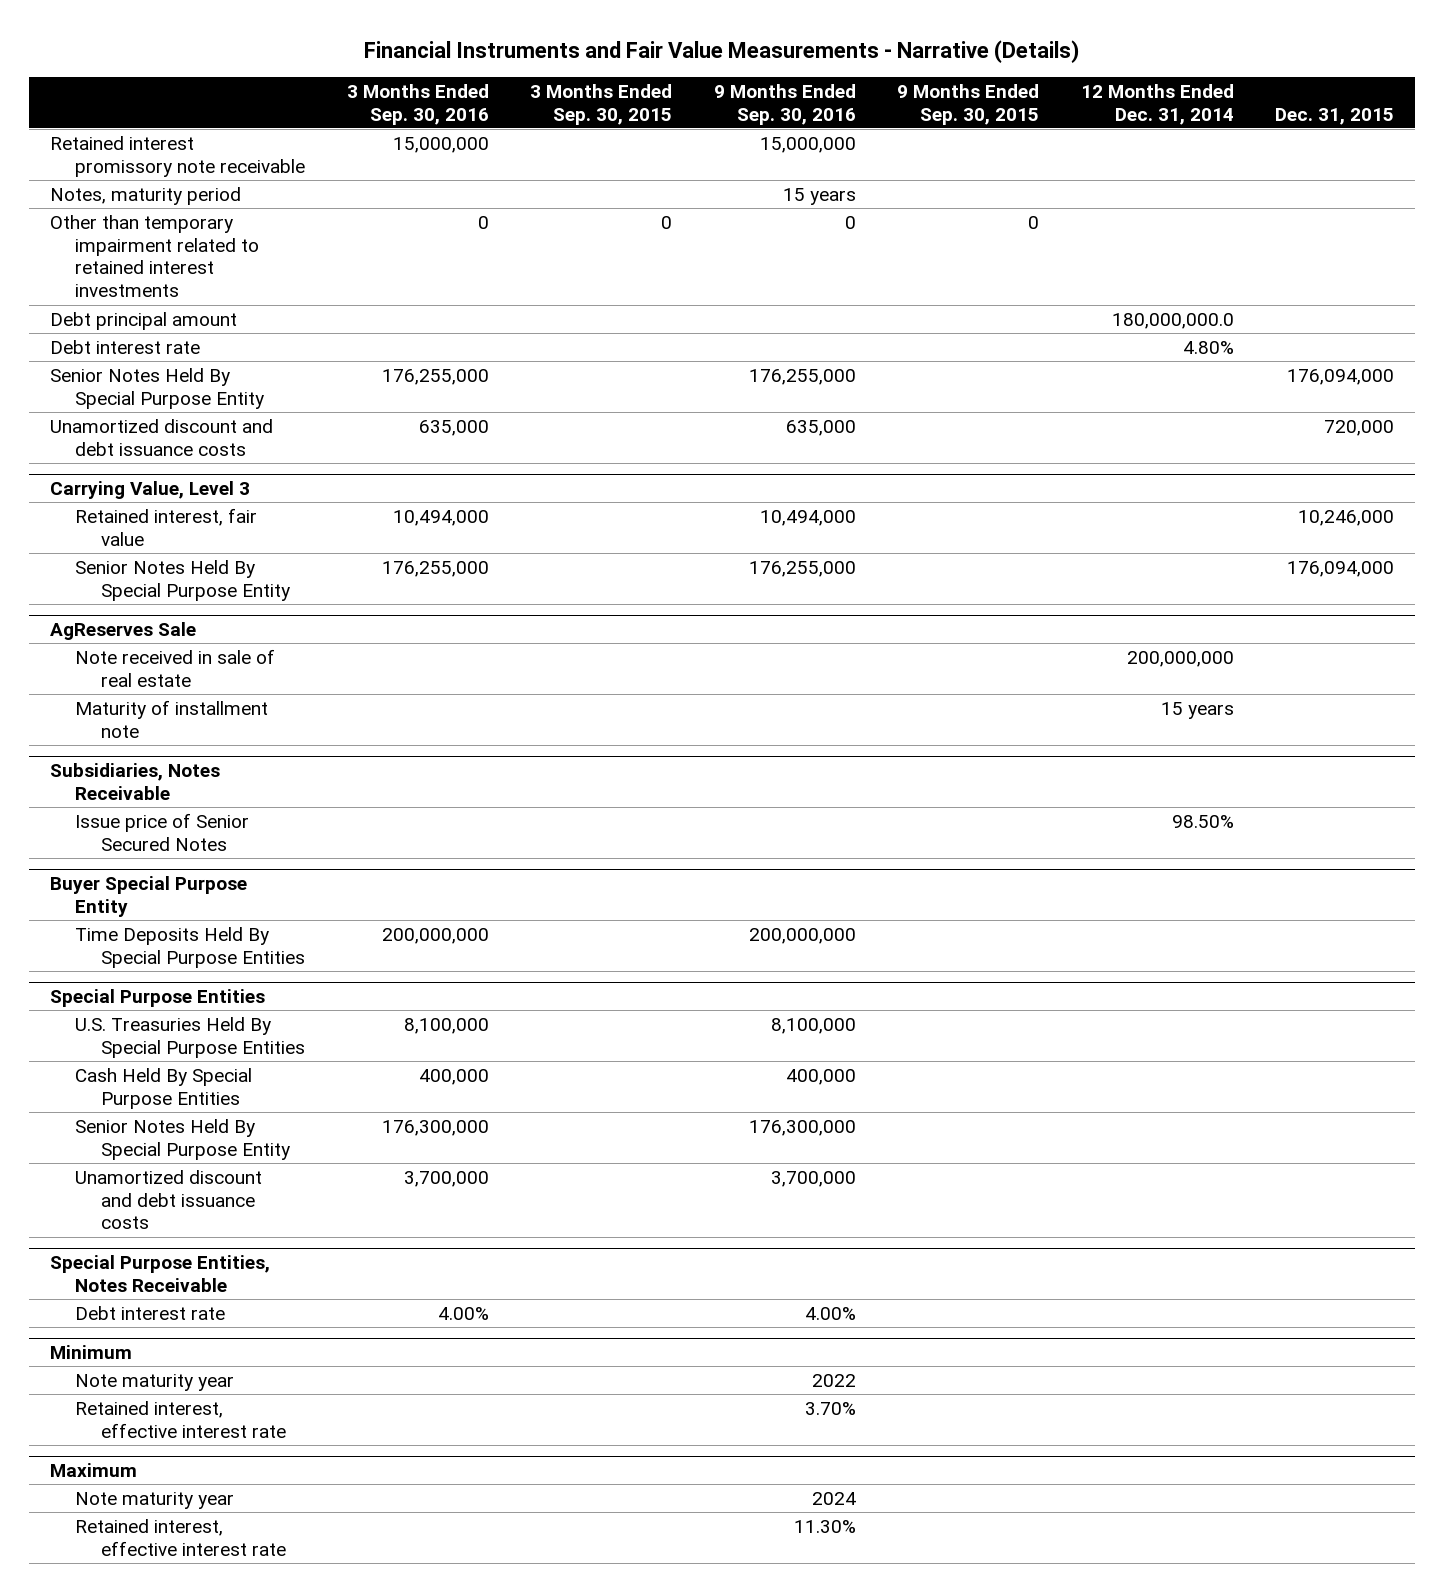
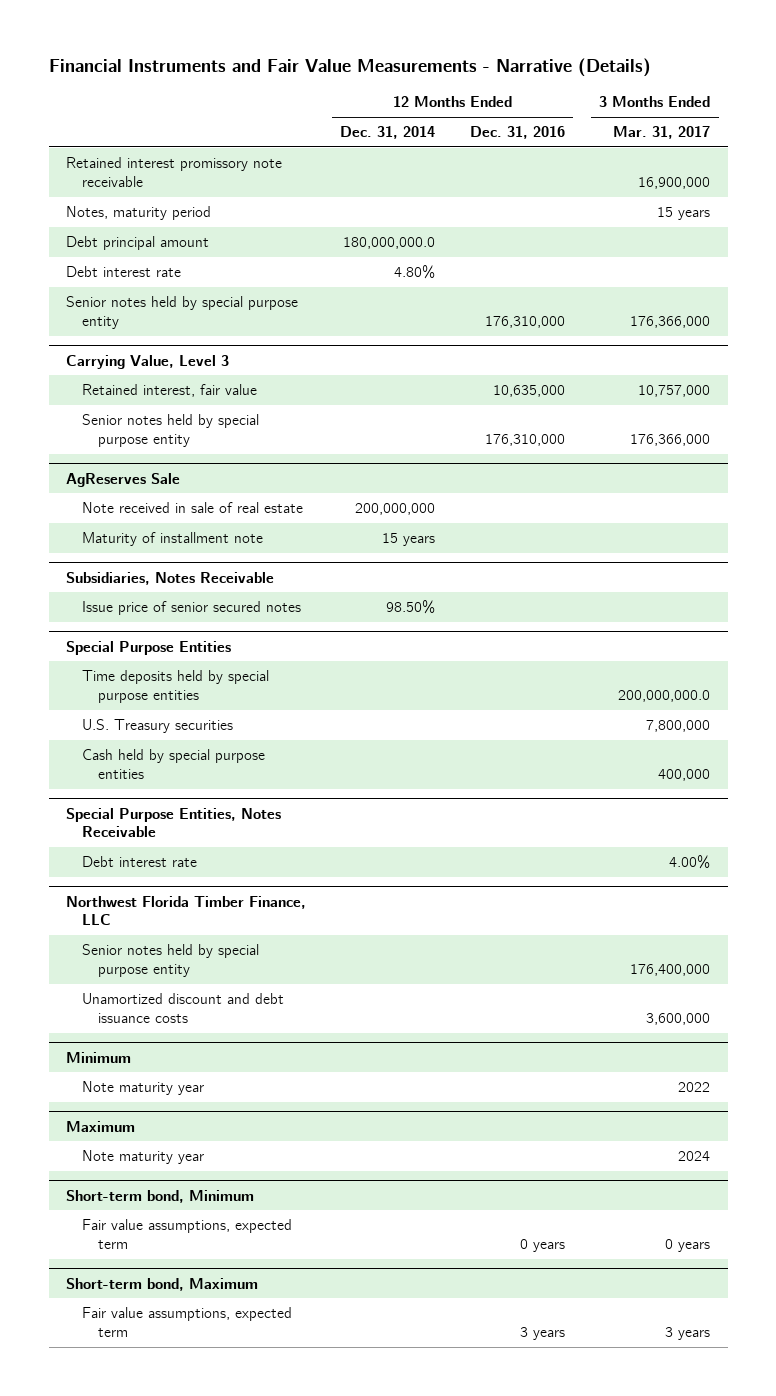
- | 3 Months Ended Sep. 30, 2016 | 3 Months Ended Sep. 30, 2015 | 9 Months Ended Sep. 30, 2016 | 9 Months Ended Sep. 30, 2015 | 12 Months Ended Dec. 31, 2014 | Dec. 31, 2015
+ | 12 Months Ended Dec. 31, 2014 | 12 Months Ended Dec. 31, 2016 | 3 Months Ended Mar. 31, 2017
- Other than temporary impairment related to retained interest investments | 0 | 0 | 0 | 0 | |
- Senior Notes Held By Special Purpose Entity | 176,255,000 | | 176,255,000 | | | 176,094,000
- Unamortized discount and debt issuance costs | 635,000 | | 635,000 | | | 720,000
+ Senior notes held by special purpose entity | | 176,310,000 | 176,366,000
@ Carrying Value, Level 3
- Senior Notes Held By Special Purpose Entity | 176,255,000 | | 176,255,000 | | | 176,094,000
+ Senior notes held by special purpose entity | | 176,310,000 | 176,366,000
@ Subsidiaries, Notes Receivable
- Issue price of Senior Secured Notes | | | | | 98.50% |
- Buyer Special Purpose Entity
- Time Deposits Held By Special Purpose Entities | 200,000,000 | | 200,000,000 | | |
@ Subsidiaries, Notes Receivable
+ Issue price of senior secured notes | 98.50% | |
@ Special Purpose Entities
- U.S. Treasuries Held By Special Purpose Entities | 8,100,000 | | 8,100,000 | | |
- Cash Held By Special Purpose Entities | 400,000 | | 400,000 | | |
- Senior Notes Held By Special Purpose Entity | 176,300,000 | | 176,300,000 | | |
- Unamortized discount and debt issuance costs | 3,700,000 | | 3,700,000 | | |
+ Time deposits held by special purpose entities | | | 200,000,000.0
+ U.S. Treasury securities | | | 7,800,000
+ Cash held by special purpose entities | | | 400,000
+ Northwest Florida Timber Finance, LLC
+ Senior notes held by special purpose entity | | | 176,400,000
+ Unamortized discount and debt issuance costs | | | 3,600,000
@ Minimum
- Retained interest, effective interest rate | | | 3.70% | | |
@ Maximum
- Retained interest, effective interest rate | | | 11.30% | | |
+ Short-term bond, Minimum
+ Fair value assumptions, expected term | | 0 years | 0 years
+ Short-term bond, Maximum
+ Fair value assumptions, expected term | | 3 years | 3 years

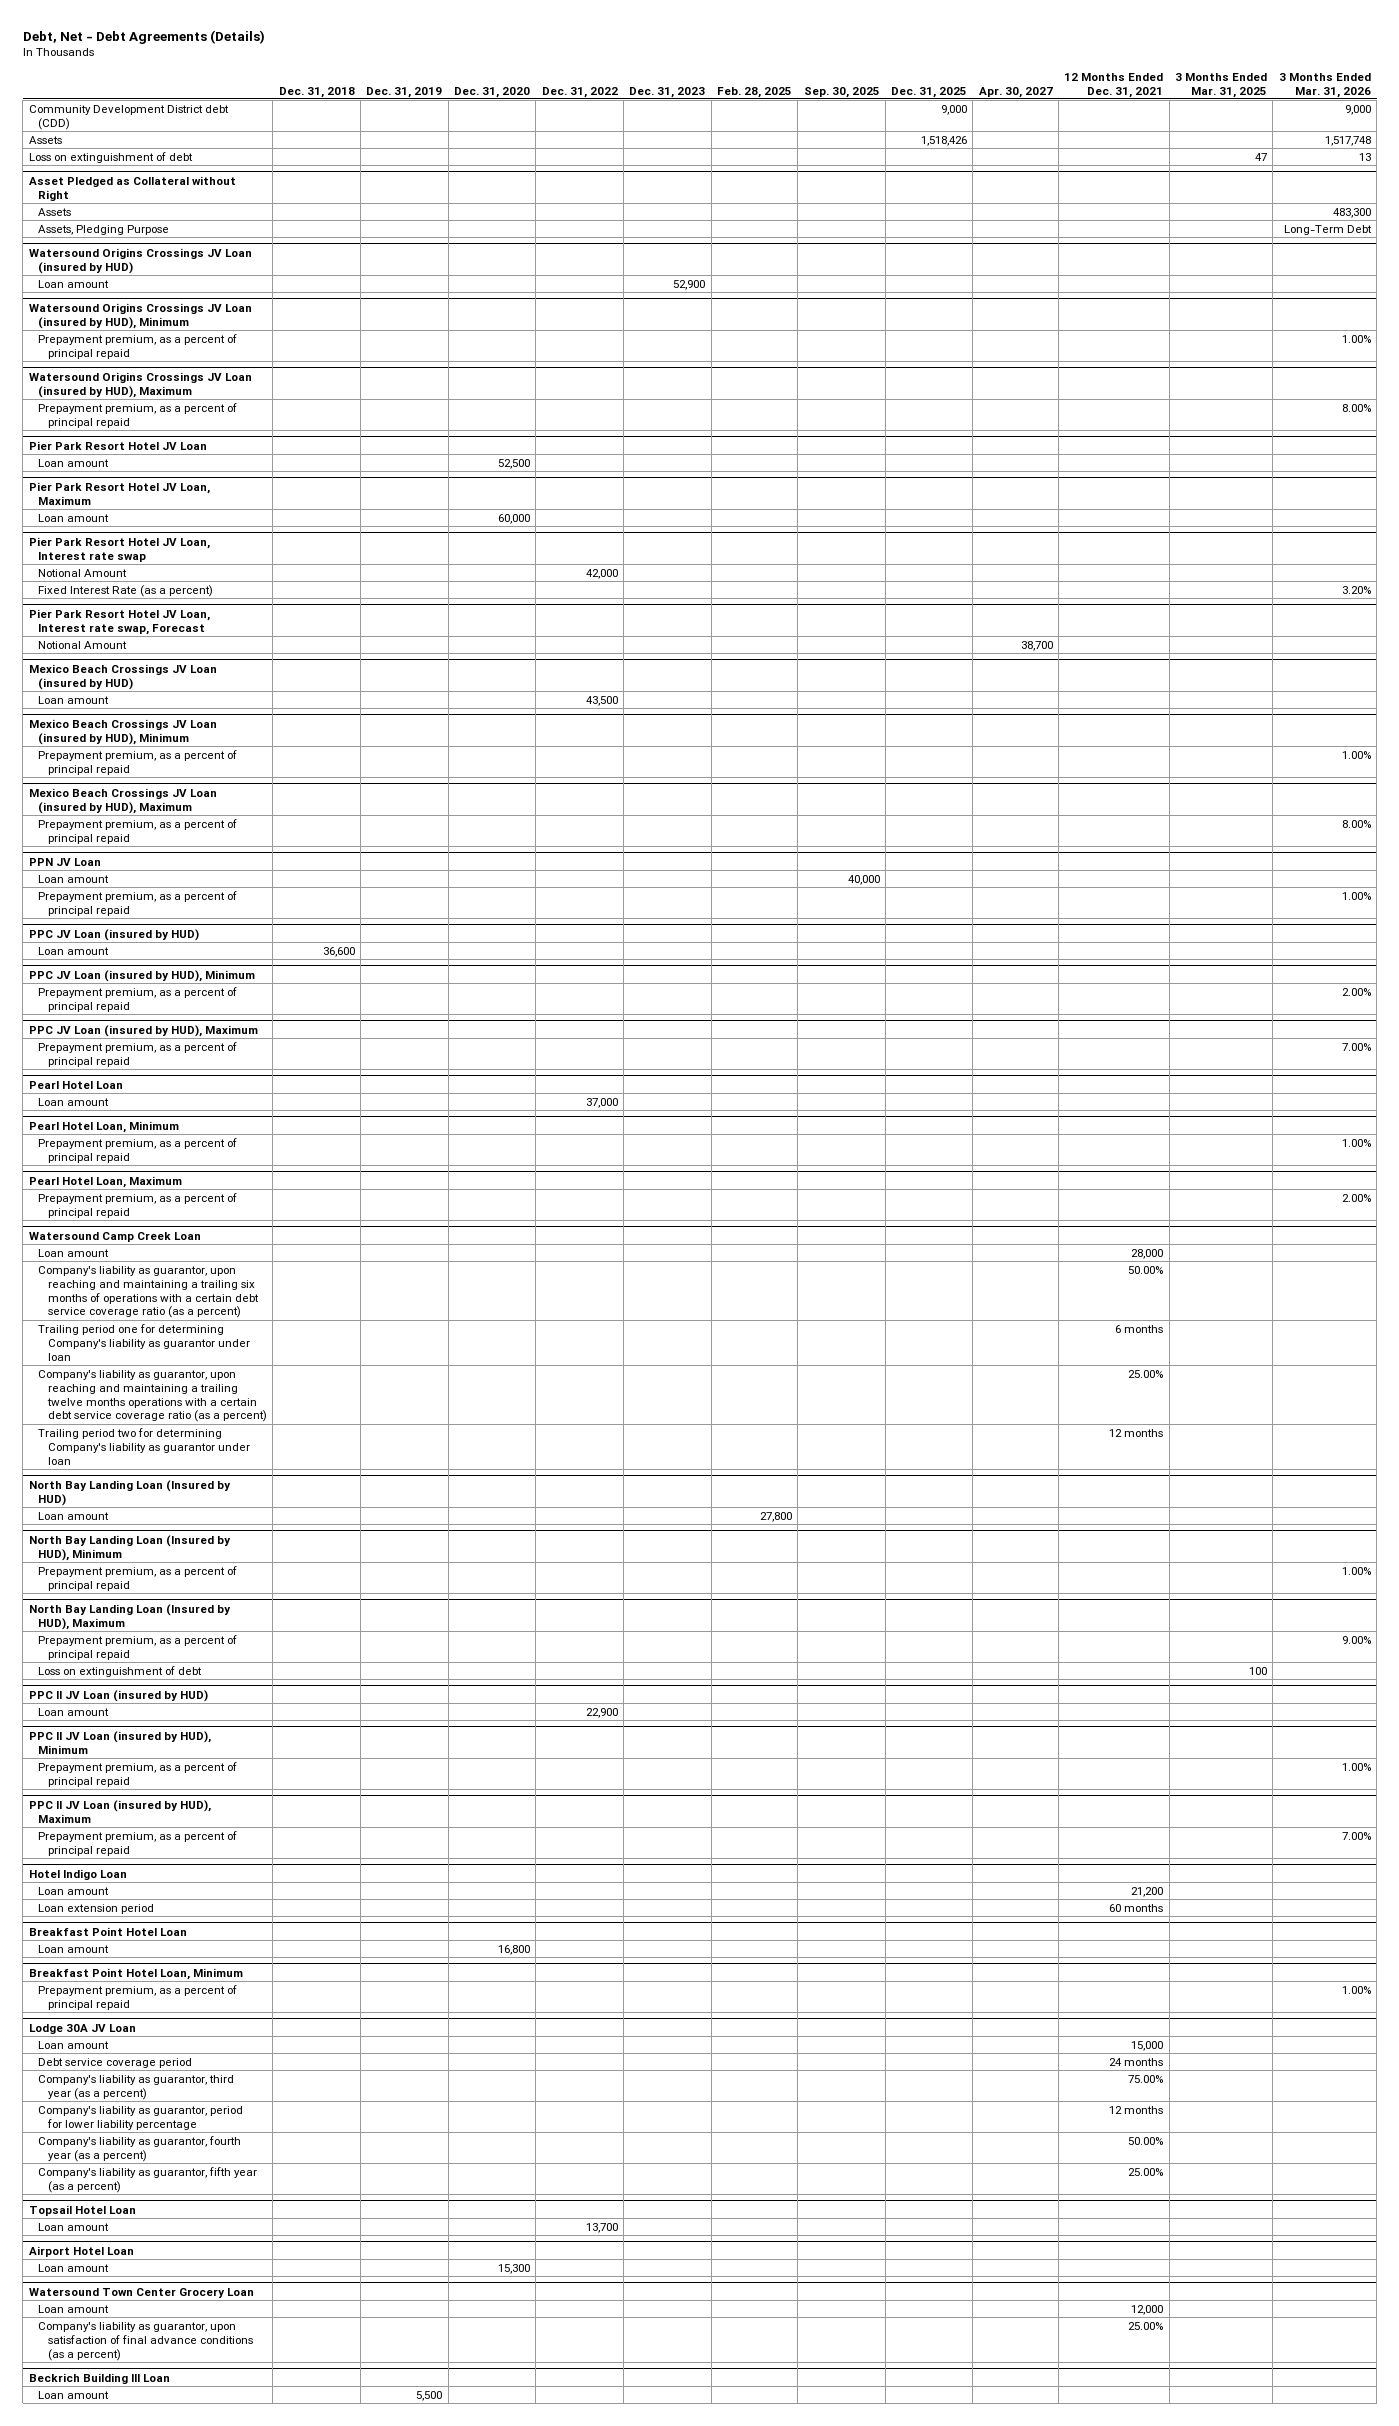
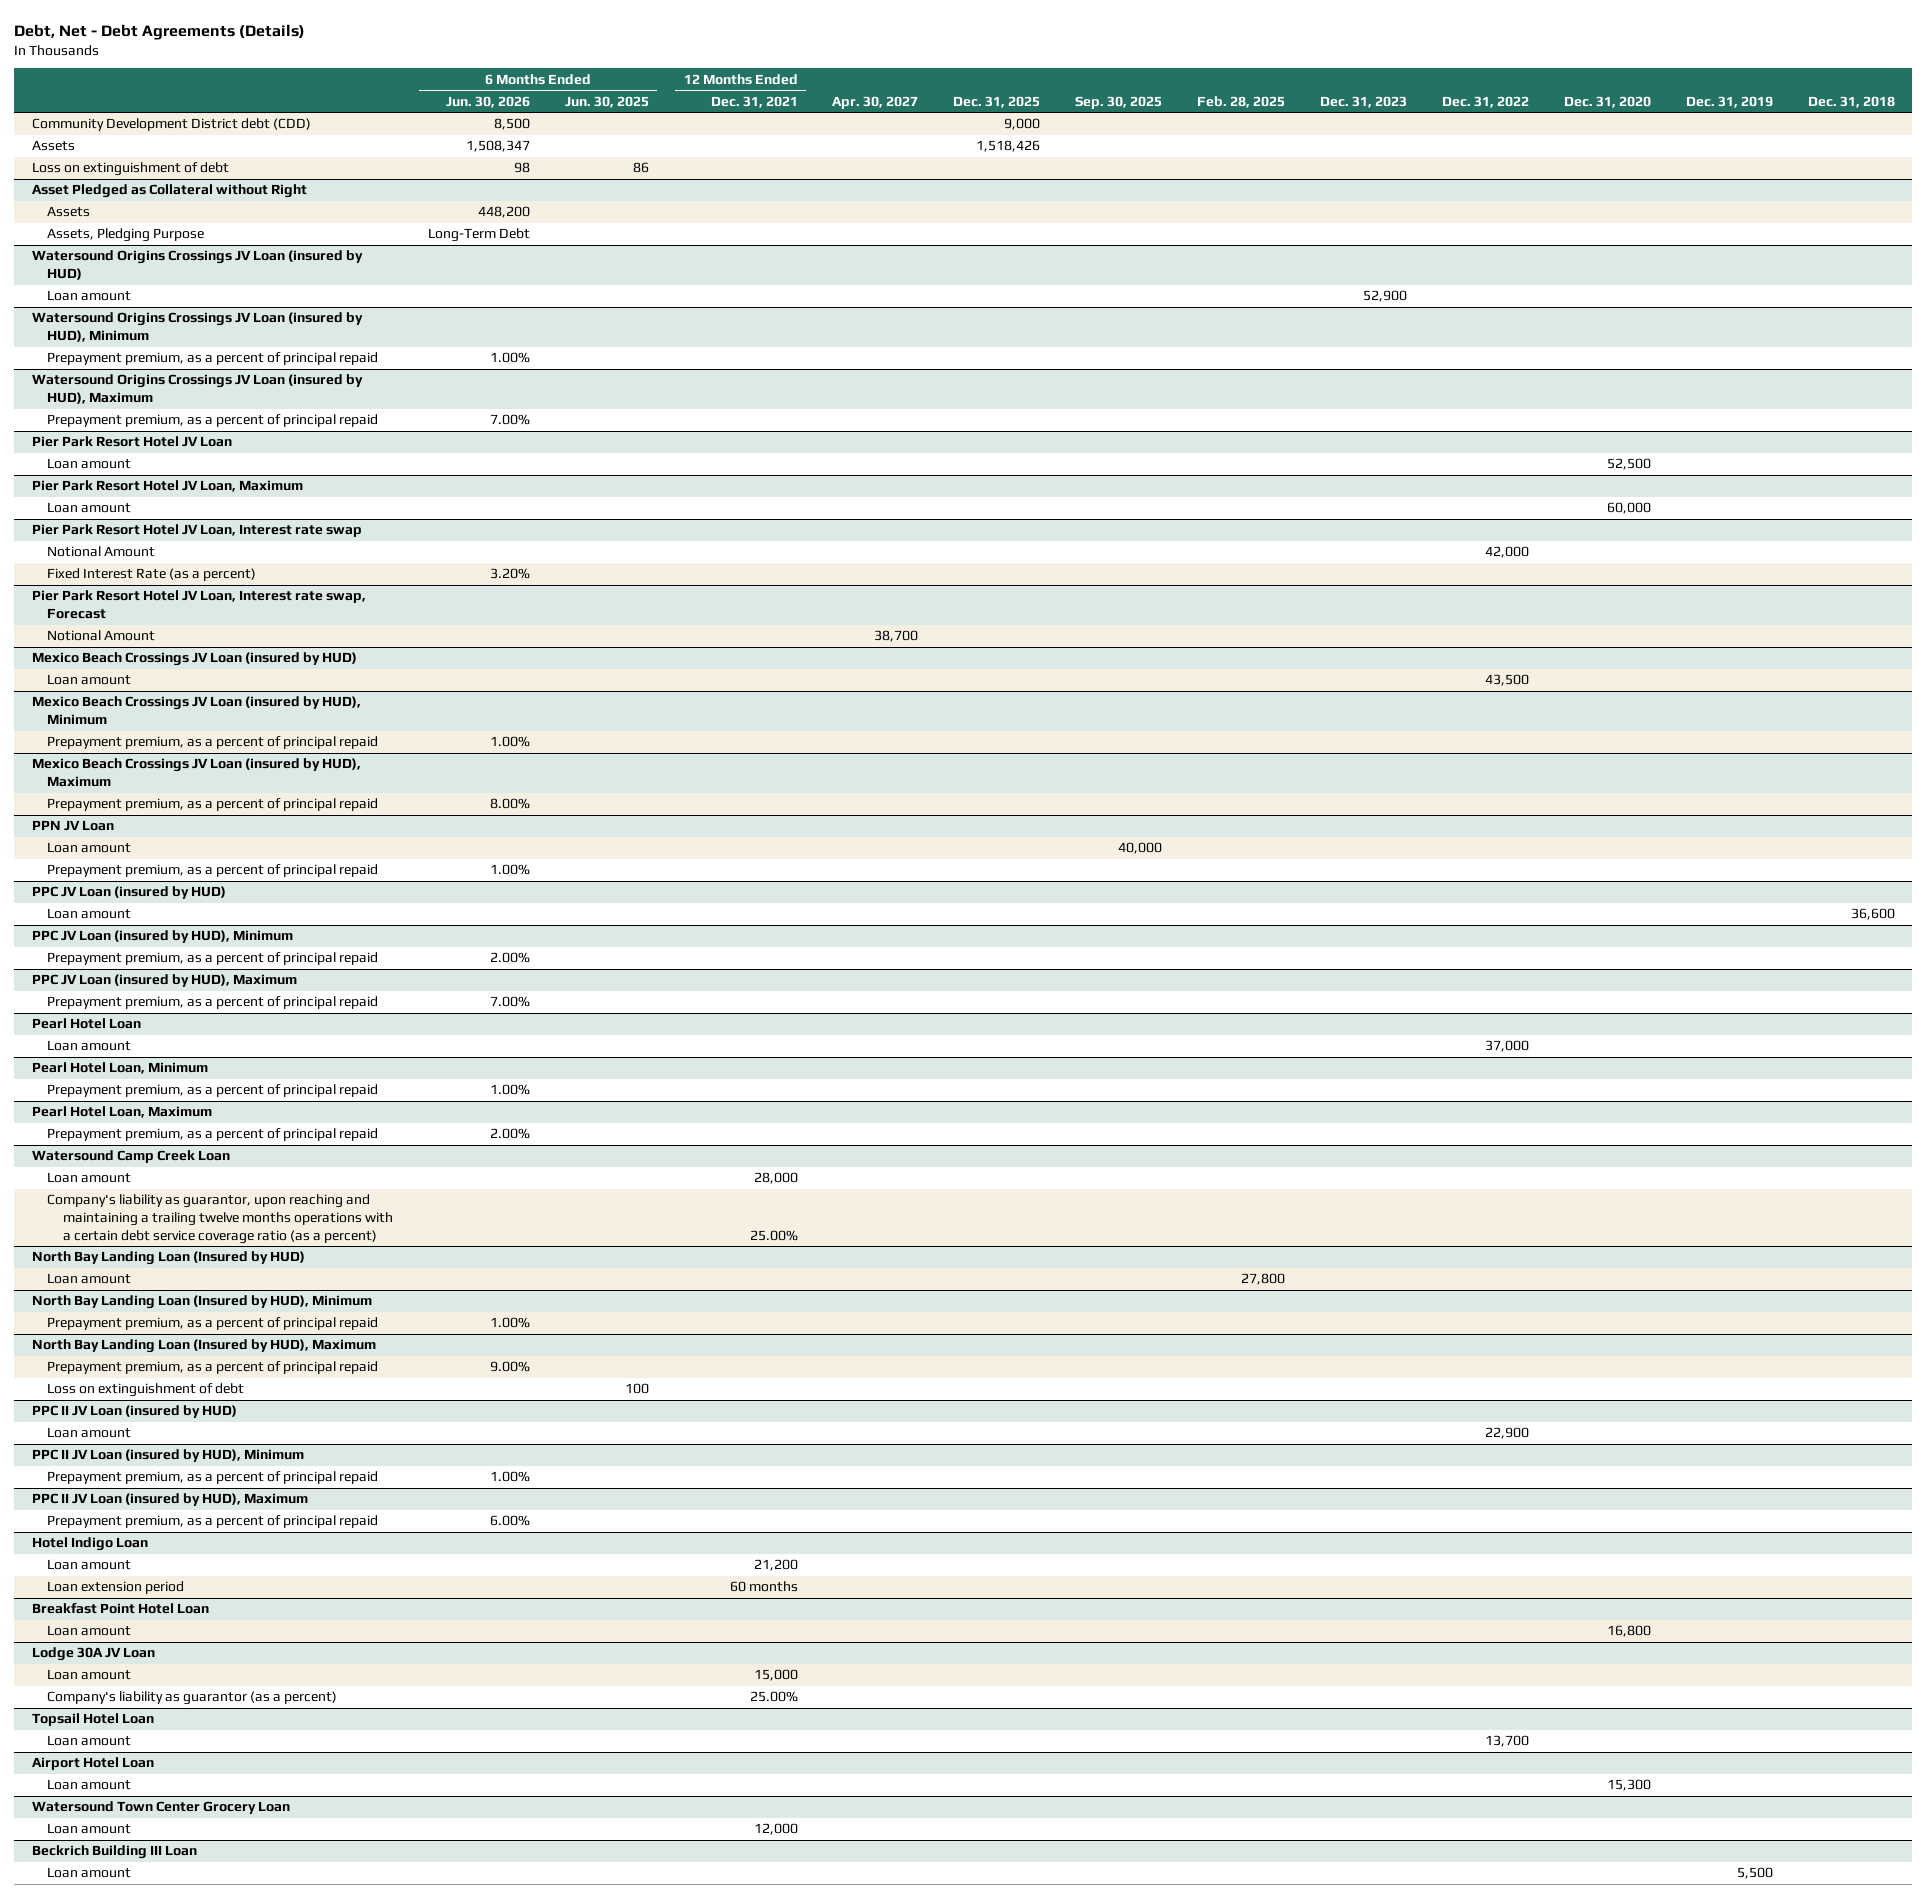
- | Dec. 31, 2018 | Dec. 31, 2019 | Dec. 31, 2020 | Dec. 31, 2022 | Dec. 31, 2023 | Feb. 28, 2025 | Sep. 30, 2025 | Dec. 31, 2025 | Apr. 30, 2027 | 12 Months Ended Dec. 31, 2021 | 3 Months Ended Mar. 31, 2025 | 3 Months Ended Mar. 31, 2026
+ | 6 Months Ended Jun. 30, 2026 | 6 Months Ended Jun. 30, 2025 | 12 Months Ended Dec. 31, 2021 | Apr. 30, 2027 | Dec. 31, 2025 | Sep. 30, 2025 | Feb. 28, 2025 | Dec. 31, 2023 | Dec. 31, 2022 | Dec. 31, 2020 | Dec. 31, 2019 | Dec. 31, 2018
@ Watersound Camp Creek Loan
- Company's liability as guarantor, upon reaching and maintaining a trailing six months of operations with a certain debt service coverage ratio (as a percent) | | | | | | | | | | 50.00% | |
- Trailing period one for determining Company's liability as guarantor under loan | | | | | | | | | | 6 months | |
- Trailing period two for determining Company's liability as guarantor under loan | | | | | | | | | | 12 months | |
- Breakfast Point Hotel Loan, Minimum
- Prepayment premium, as a percent of principal repaid | | | | | | | | | | | | 1.00%
@ Lodge 30A JV Loan
- Debt service coverage period | | | | | | | | | | 24 months | |
- Company's liability as guarantor, third year (as a percent) | | | | | | | | | | 75.00% | |
- Company's liability as guarantor, period for lower liability percentage | | | | | | | | | | 12 months | |
- Company's liability as guarantor, fourth year (as a percent) | | | | | | | | | | 50.00% | |
- Company's liability as guarantor, fifth year (as a percent) | | | | | | | | | | 25.00% | |
+ Company's liability as guarantor (as a percent) | | | 25.00% | | | | | | | | |
@ Watersound Town Center Grocery Loan
- Company's liability as guarantor, upon satisfaction of final advance conditions (as a percent) | | | | | | | | | | 25.00% | |

